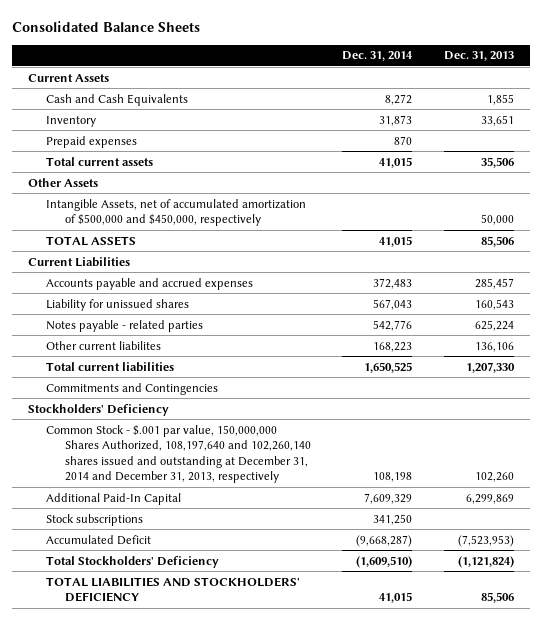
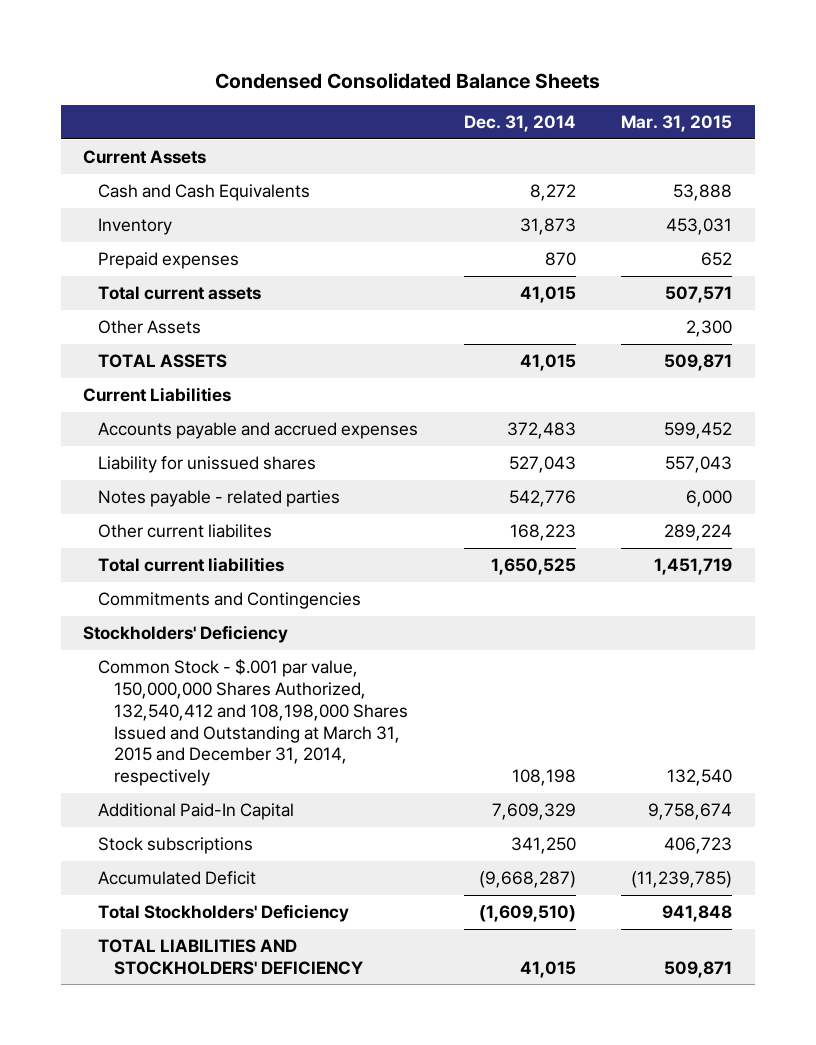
- Consolidated Balance Sheets
+ Condensed Consolidated Balance Sheets
- | Dec. 31, 2014 | Dec. 31, 2013
+ | Dec. 31, 2014 | Mar. 31, 2015
- Intangible Assets, net of accumulated amortization of $500,000 and $450,000, respectively | | 50,000
- Liability for unissued shares | 567,043 | 160,543
+ Liability for unissued shares | 527,043 | 557,043
- Common Stock - $.001 par value, 150,000,000 Shares Authorized, 108,197,640 and 102,260,140 shares issued and outstanding at December 31, 2014 and December 31, 2013, respectively | 108,198 | 102,260
+ Common Stock - $.001 par value, 150,000,000 Shares Authorized, 132,540,412 and 108,198,000 Shares Issued and Outstanding at March 31, 2015 and December 31, 2014, respectively | 108,198 | 132,540

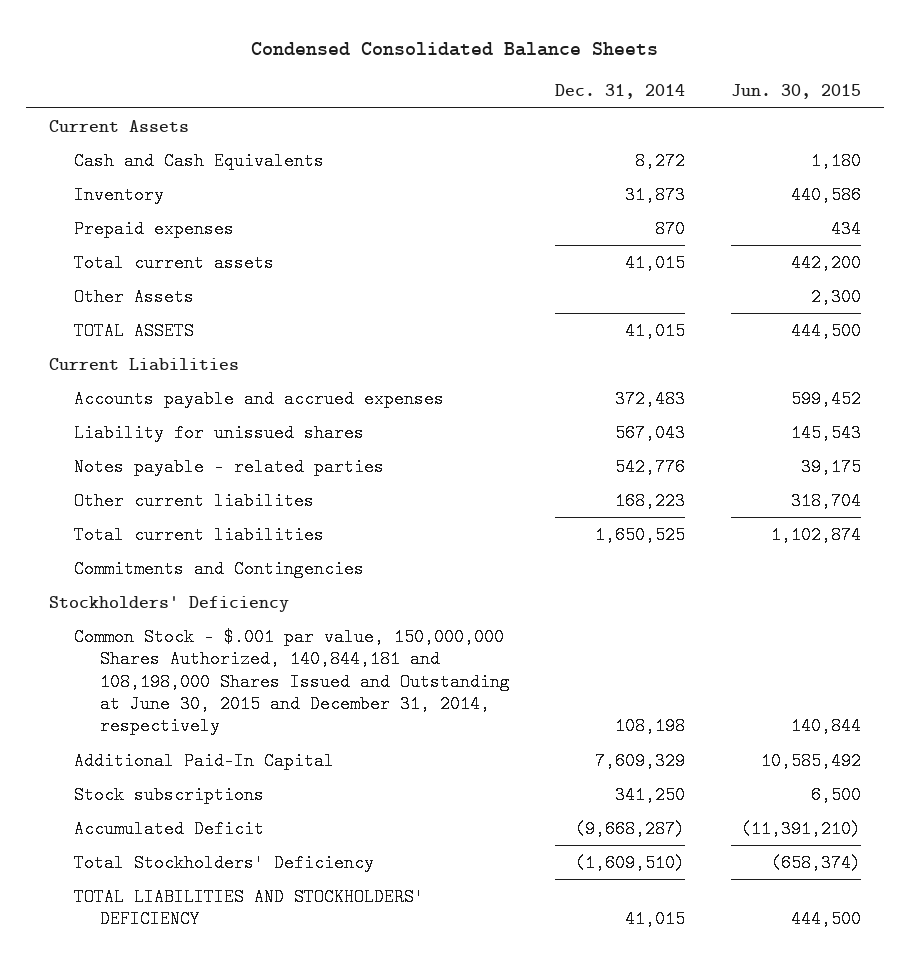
- | Dec. 31, 2014 | Mar. 31, 2015
+ | Dec. 31, 2014 | Jun. 30, 2015
- Liability for unissued shares | 527,043 | 557,043
+ Liability for unissued shares | 567,043 | 145,543
- Common Stock - $.001 par value, 150,000,000 Shares Authorized, 132,540,412 and 108,198,000 Shares Issued and Outstanding at March 31, 2015 and December 31, 2014, respectively | 108,198 | 132,540
+ Common Stock - $.001 par value, 150,000,000 Shares Authorized, 140,844,181 and 108,198,000 Shares Issued and Outstanding at June 30, 2015 and December 31, 2014, respectively | 108,198 | 140,844

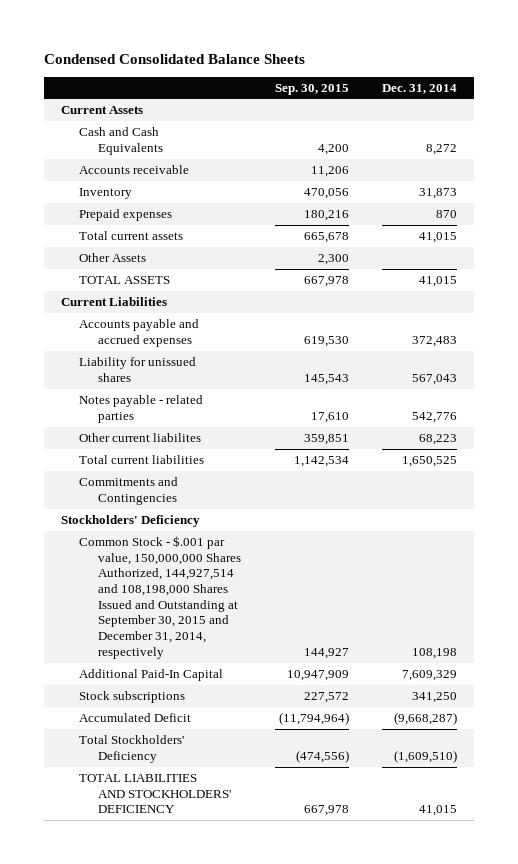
- | Dec. 31, 2014 | Jun. 30, 2015
+ | Sep. 30, 2015 | Dec. 31, 2014
+ Accounts receivable | 11,206 |
- Other current liabilites | 168,223 | 318,704
+ Other current liabilites | 359,851 | 68,223
- Common Stock - $.001 par value, 150,000,000 Shares Authorized, 140,844,181 and 108,198,000 Shares Issued and Outstanding at June 30, 2015 and December 31, 2014, respectively | 108,198 | 140,844
+ Common Stock - $.001 par value, 150,000,000 Shares Authorized, 144,927,514 and 108,198,000 Shares Issued and Outstanding at September 30, 2015 and December 31, 2014, respectively | 144,927 | 108,198

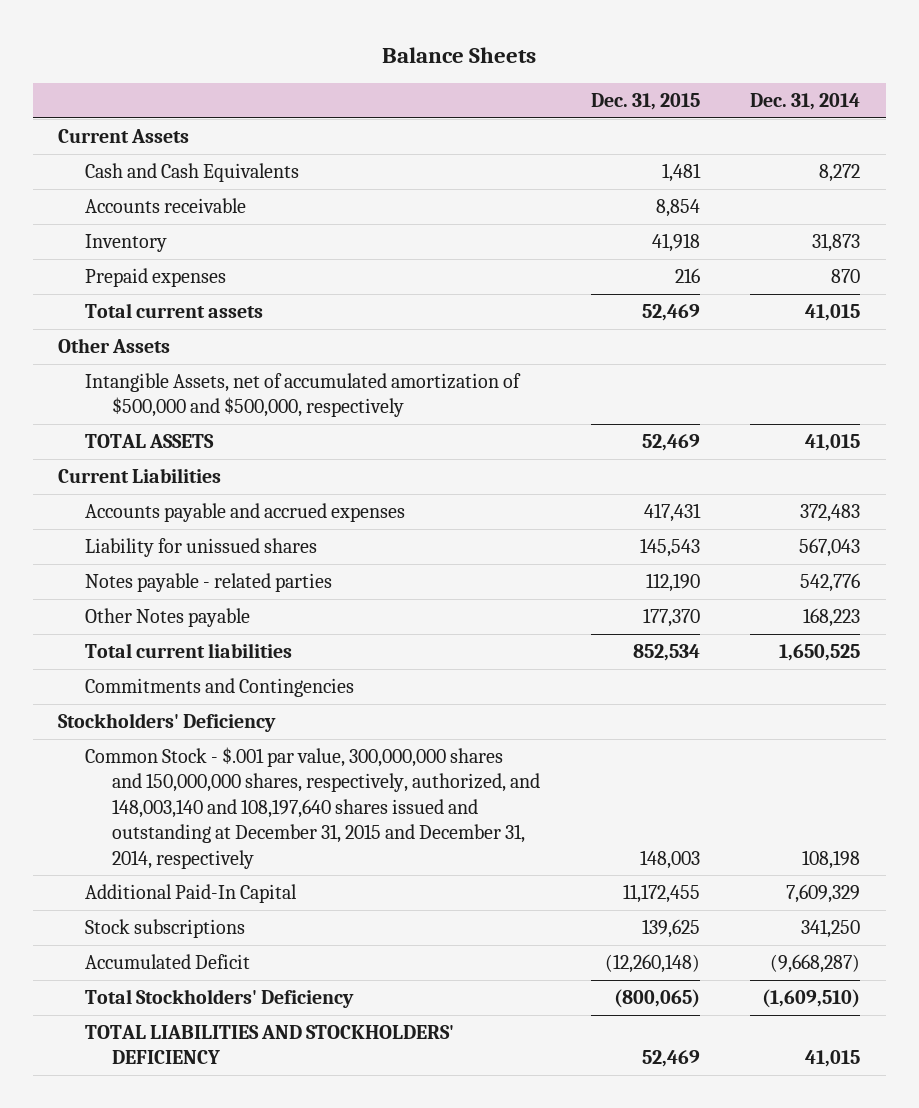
- Condensed Consolidated Balance Sheets
+ Balance Sheets
- | Sep. 30, 2015 | Dec. 31, 2014
+ | Dec. 31, 2015 | Dec. 31, 2014
+ Intangible Assets, net of accumulated amortization of $500,000 and $500,000, respectively
- Other current liabilites | 359,851 | 68,223
+ Other Notes payable | 177,370 | 168,223
- Common Stock - $.001 par value, 150,000,000 Shares Authorized, 144,927,514 and 108,198,000 Shares Issued and Outstanding at September 30, 2015 and December 31, 2014, respectively | 144,927 | 108,198
+ Common Stock - $.001 par value, 300,000,000 shares and 150,000,000 shares, respectively, authorized, and 148,003,140 and 108,197,640 shares issued and outstanding at December 31, 2015 and December 31, 2014, respectively | 148,003 | 108,198

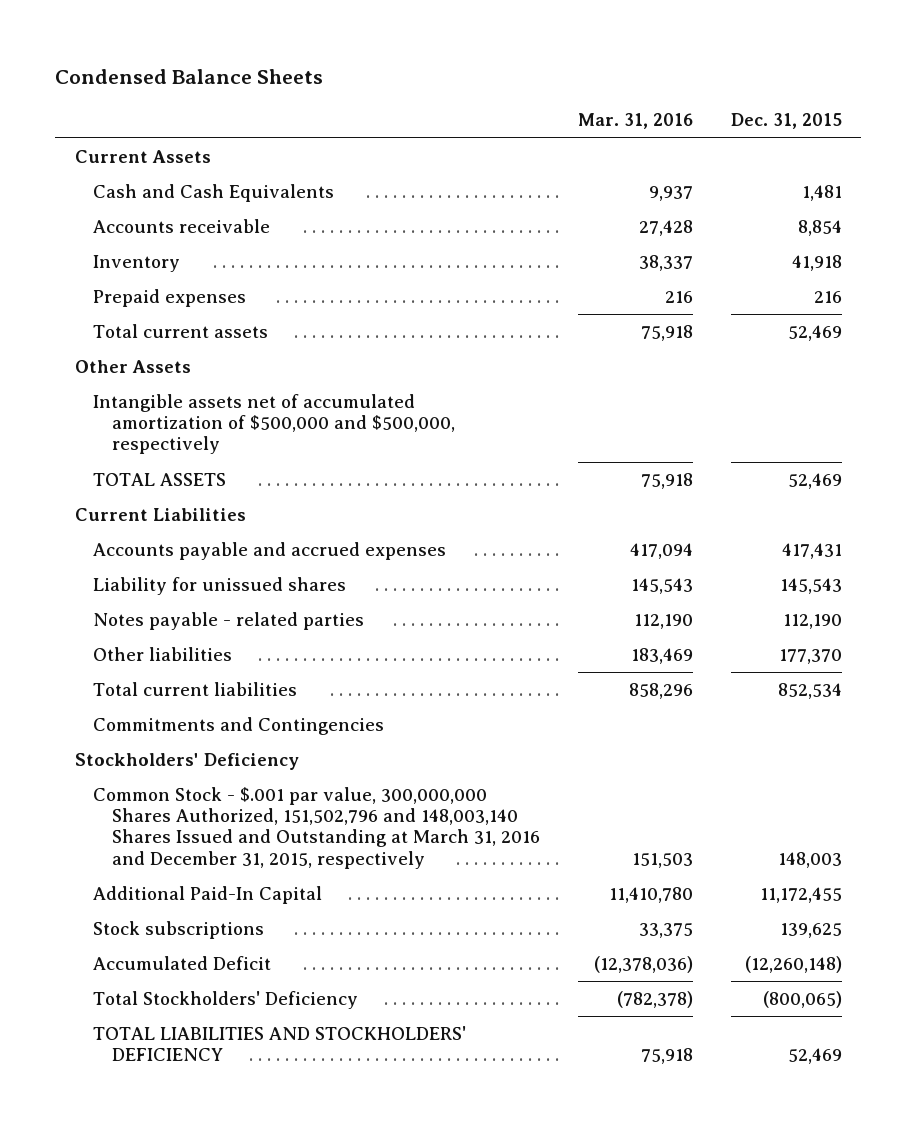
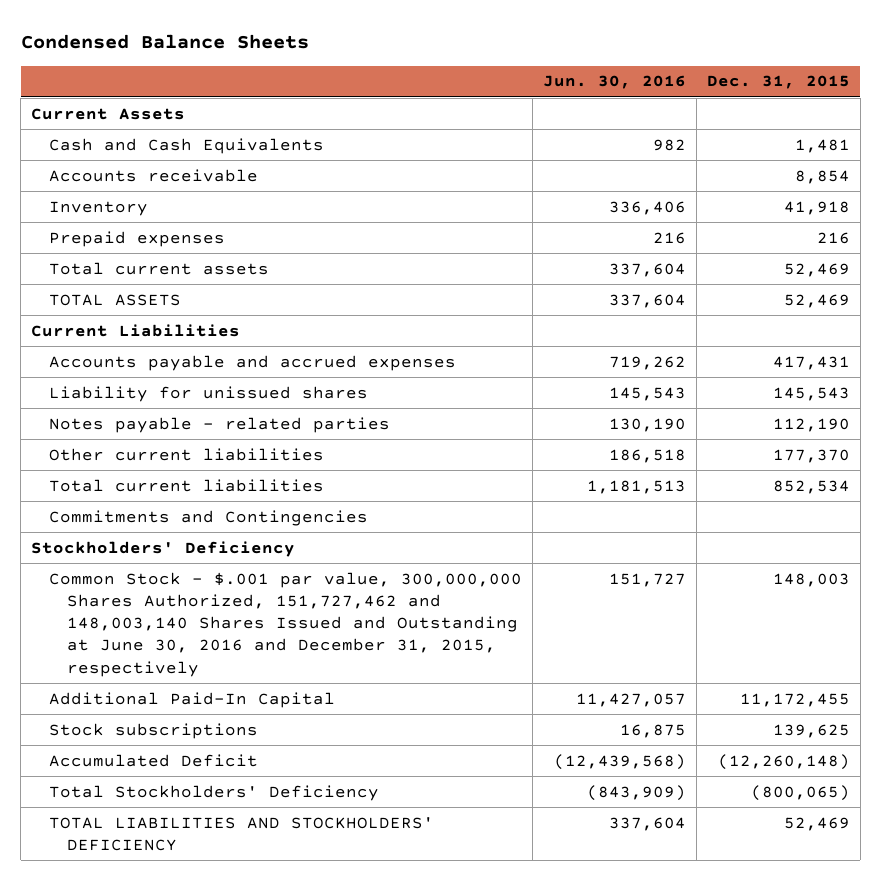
- | Mar. 31, 2016 | Dec. 31, 2015
+ | Jun. 30, 2016 | Dec. 31, 2015
- Other Assets
- Intangible assets net of accumulated amortization of $500,000 and $500,000, respectively
- Other liabilities | 183,469 | 177,370
+ Other current liabilities | 186,518 | 177,370
- Common Stock - $.001 par value, 300,000,000 Shares Authorized, 151,502,796 and 148,003,140 Shares Issued and Outstanding at March 31, 2016 and December 31, 2015, respectively | 151,503 | 148,003
+ Common Stock - $.001 par value, 300,000,000 Shares Authorized, 151,727,462 and 148,003,140 Shares Issued and Outstanding at June 30, 2016 and December 31, 2015, respectively | 151,727 | 148,003

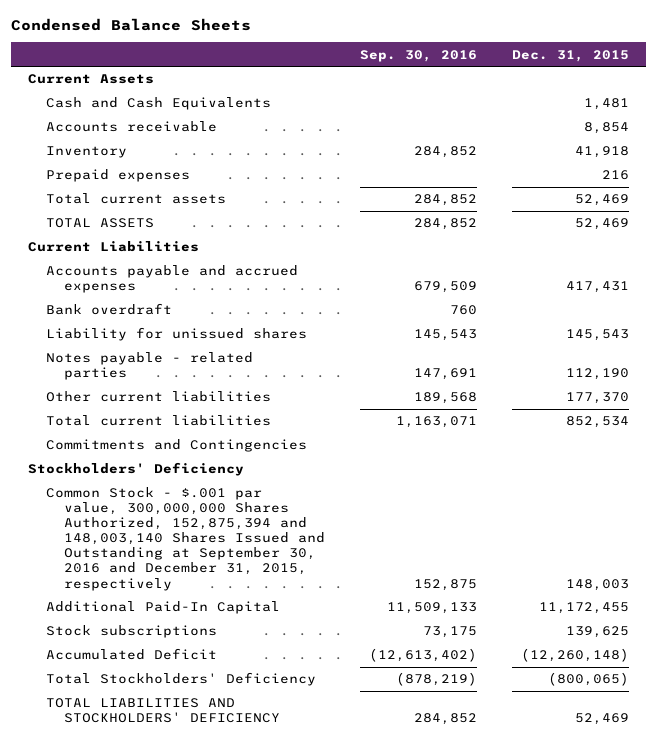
- | Jun. 30, 2016 | Dec. 31, 2015
+ | Sep. 30, 2016 | Dec. 31, 2015
+ Bank overdraft | 760 |
- Common Stock - $.001 par value, 300,000,000 Shares Authorized, 151,727,462 and 148,003,140 Shares Issued and Outstanding at June 30, 2016 and December 31, 2015, respectively | 151,727 | 148,003
+ Common Stock - $.001 par value, 300,000,000 Shares Authorized, 152,875,394 and 148,003,140 Shares Issued and Outstanding at September 30, 2016 and December 31, 2015, respectively | 152,875 | 148,003

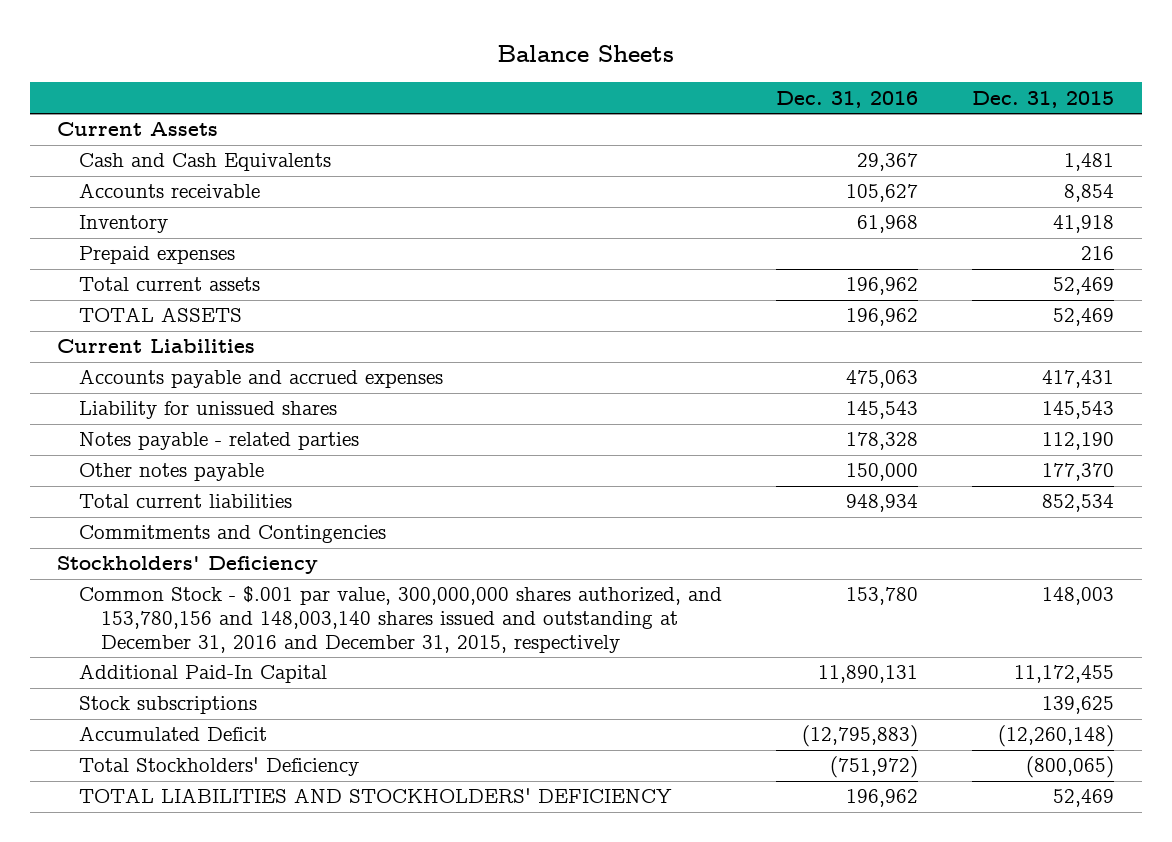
- Condensed Balance Sheets
+ Balance Sheets
- | Sep. 30, 2016 | Dec. 31, 2015
+ | Dec. 31, 2016 | Dec. 31, 2015
- Bank overdraft | 760 |
- Other current liabilities | 189,568 | 177,370
+ Other notes payable | 150,000 | 177,370
- Common Stock - $.001 par value, 300,000,000 Shares Authorized, 152,875,394 and 148,003,140 Shares Issued and Outstanding at September 30, 2016 and December 31, 2015, respectively | 152,875 | 148,003
+ Common Stock - $.001 par value, 300,000,000 shares authorized, and 153,780,156 and 148,003,140 shares issued and outstanding at December 31, 2016 and December 31, 2015, respectively | 153,780 | 148,003

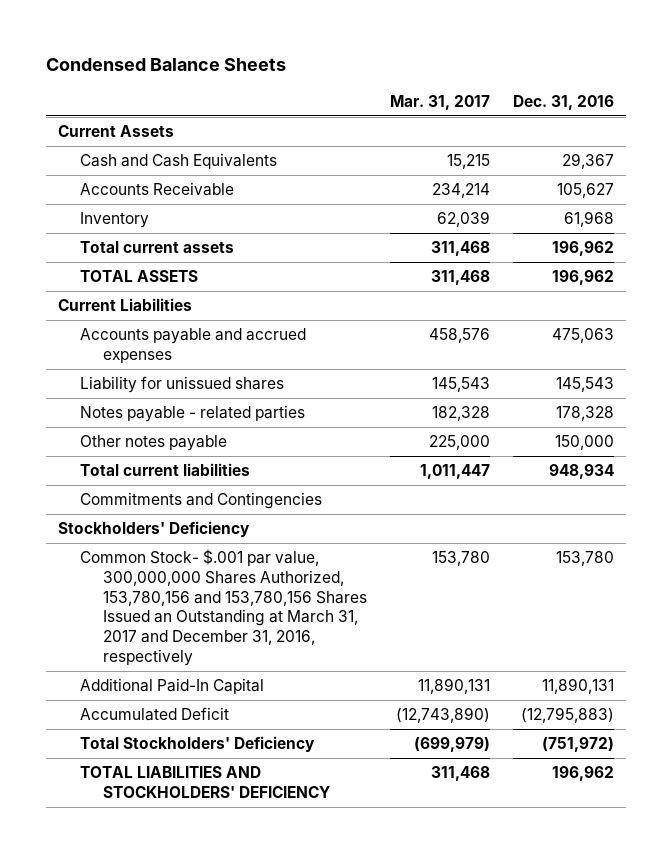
- Balance Sheets
+ Condensed Balance Sheets
- | Dec. 31, 2016 | Dec. 31, 2015
+ | Mar. 31, 2017 | Dec. 31, 2016
- Accounts receivable | 105,627 | 8,854
+ Accounts Receivable | 234,214 | 105,627
- Prepaid expenses | | 216
- Common Stock - $.001 par value, 300,000,000 shares authorized, and 153,780,156 and 148,003,140 shares issued and outstanding at December 31, 2016 and December 31, 2015, respectively | 153,780 | 148,003
+ Common Stock- $.001 par value, 300,000,000 Shares Authorized, 153,780,156 and 153,780,156 Shares Issued an Outstanding at March 31, 2017 and December 31, 2016, respectively | 153,780 | 153,780
- Stock subscriptions | | 139,625

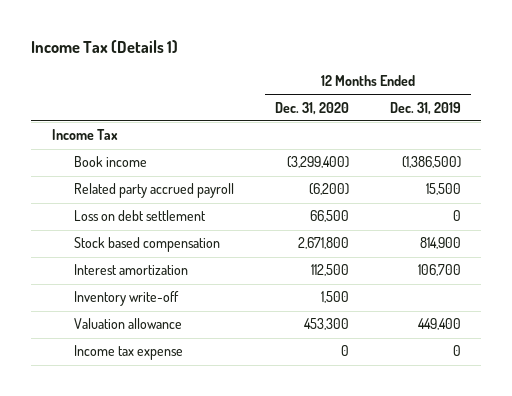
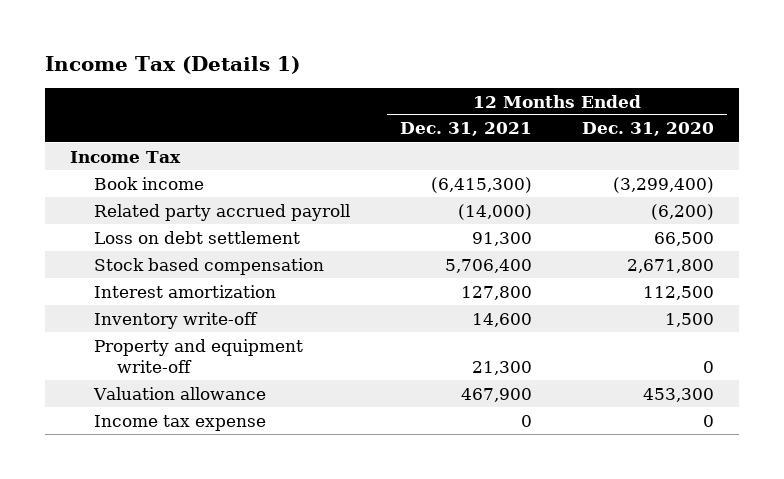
- | 12 Months Ended Dec. 31, 2020 | 12 Months Ended Dec. 31, 2019
+ | 12 Months Ended Dec. 31, 2021 | 12 Months Ended Dec. 31, 2020
+ Property and equipment write-off | 21,300 | 0

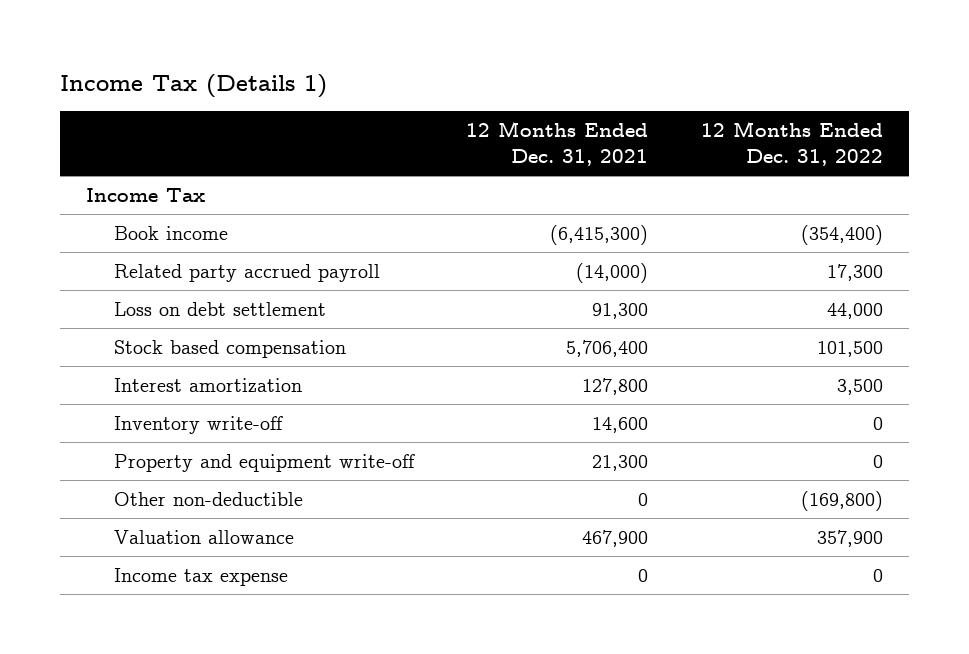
- | 12 Months Ended Dec. 31, 2021 | 12 Months Ended Dec. 31, 2020
+ | 12 Months Ended Dec. 31, 2021 | 12 Months Ended Dec. 31, 2022
+ Other non-deductible | 0 | (169,800)

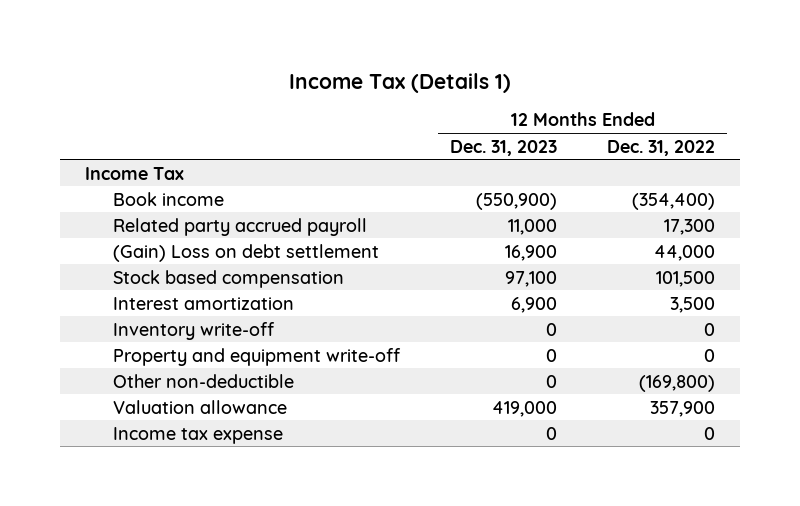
- | 12 Months Ended Dec. 31, 2021 | 12 Months Ended Dec. 31, 2022
+ | 12 Months Ended Dec. 31, 2023 | 12 Months Ended Dec. 31, 2022
- Loss on debt settlement | 91,300 | 44,000
+ (Gain) Loss on debt settlement | 16,900 | 44,000

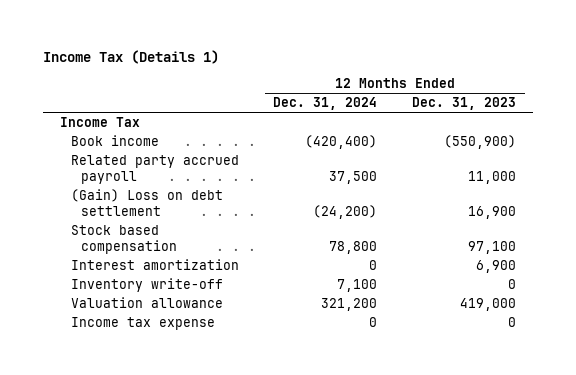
- | 12 Months Ended Dec. 31, 2023 | 12 Months Ended Dec. 31, 2022
+ | 12 Months Ended Dec. 31, 2024 | 12 Months Ended Dec. 31, 2023
- Property and equipment write-off | 0 | 0
- Other non-deductible | 0 | (169,800)

